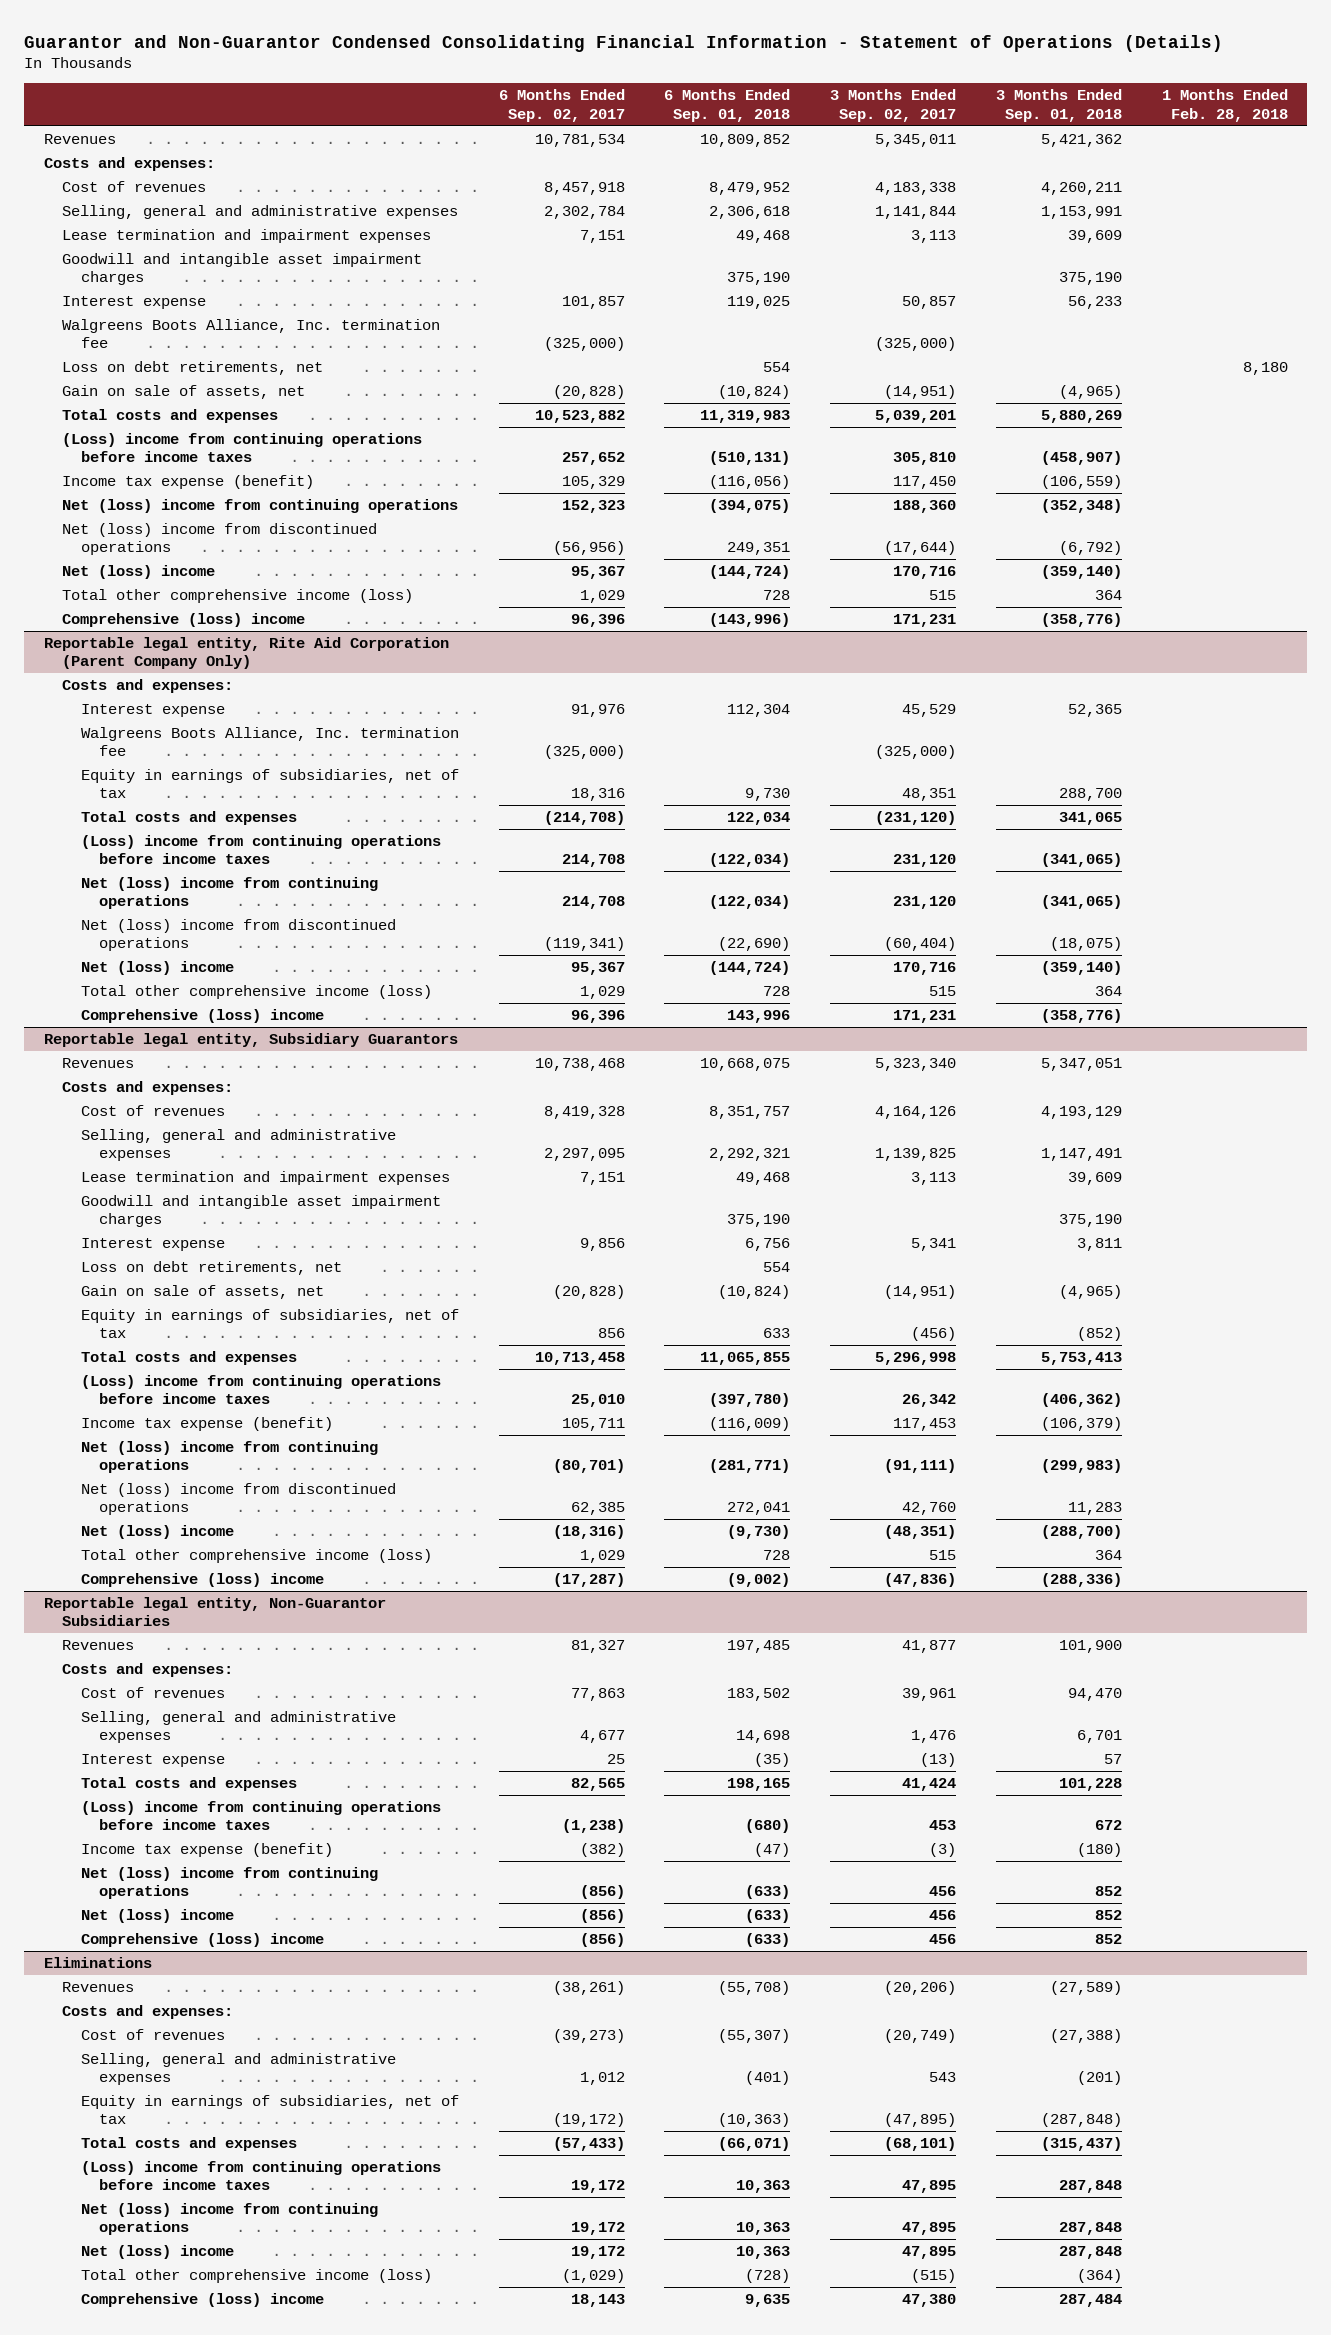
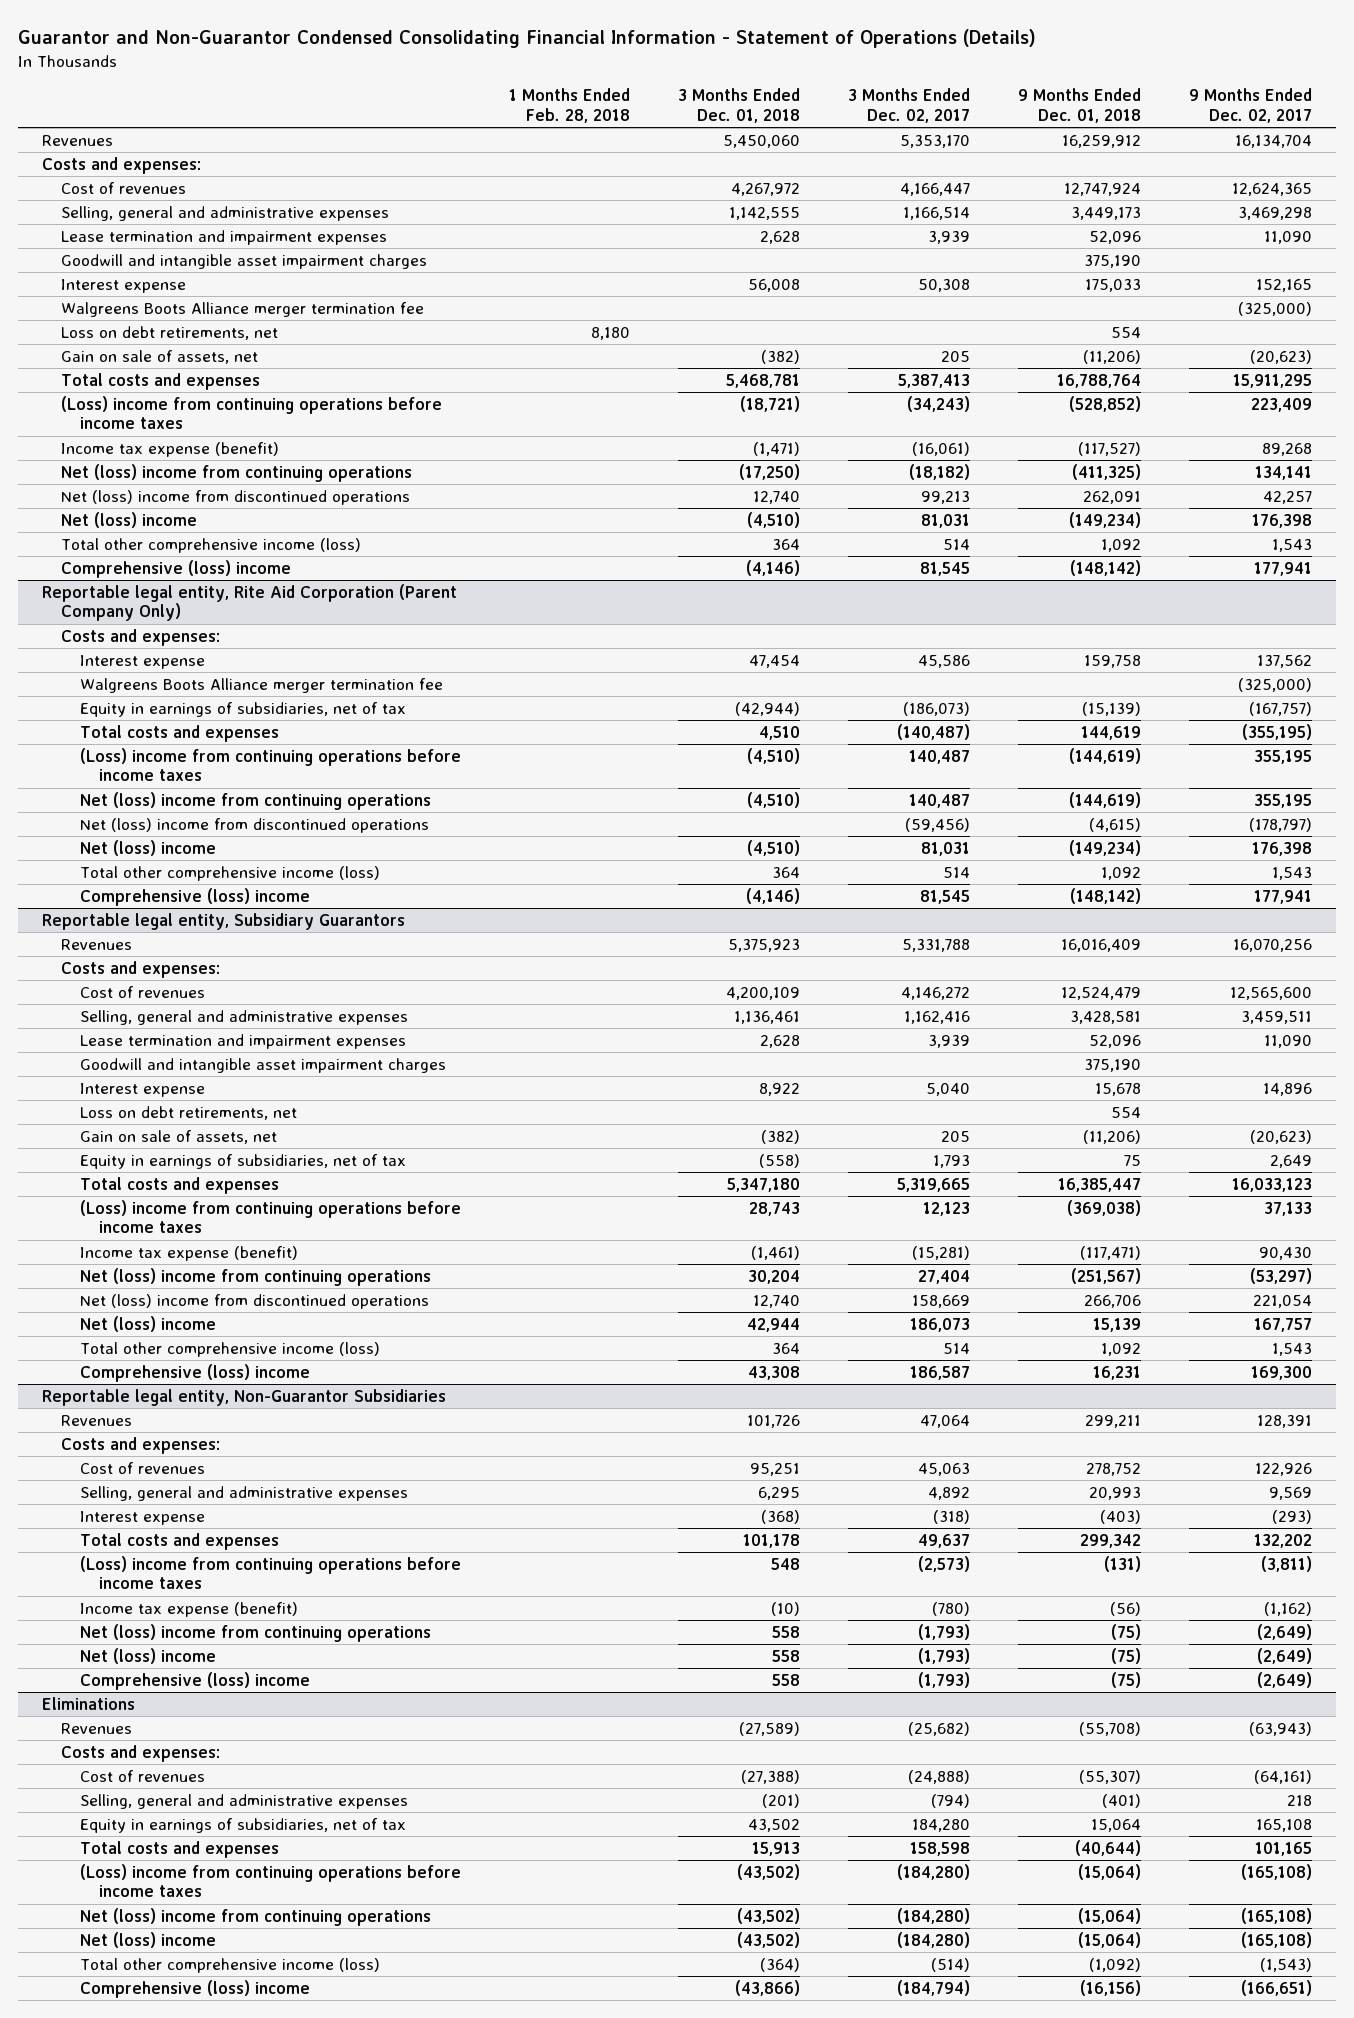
- | 6 Months Ended Sep. 02, 2017 | 6 Months Ended Sep. 01, 2018 | 3 Months Ended Sep. 02, 2017 | 3 Months Ended Sep. 01, 2018 | 1 Months Ended Feb. 28, 2018
+ | 1 Months Ended Feb. 28, 2018 | 3 Months Ended Dec. 01, 2018 | 3 Months Ended Dec. 02, 2017 | 9 Months Ended Dec. 01, 2018 | 9 Months Ended Dec. 02, 2017
- Walgreens Boots Alliance, Inc. termination fee | (325,000) | | (325,000) | |
+ Walgreens Boots Alliance merger termination fee | | | | | (325,000)
@ Reportable legal entity, Rite Aid Corporation (Parent Company Only)
- Walgreens Boots Alliance, Inc. termination fee | (325,000) | | (325,000) | |
+ Walgreens Boots Alliance merger termination fee | | | | | (325,000)

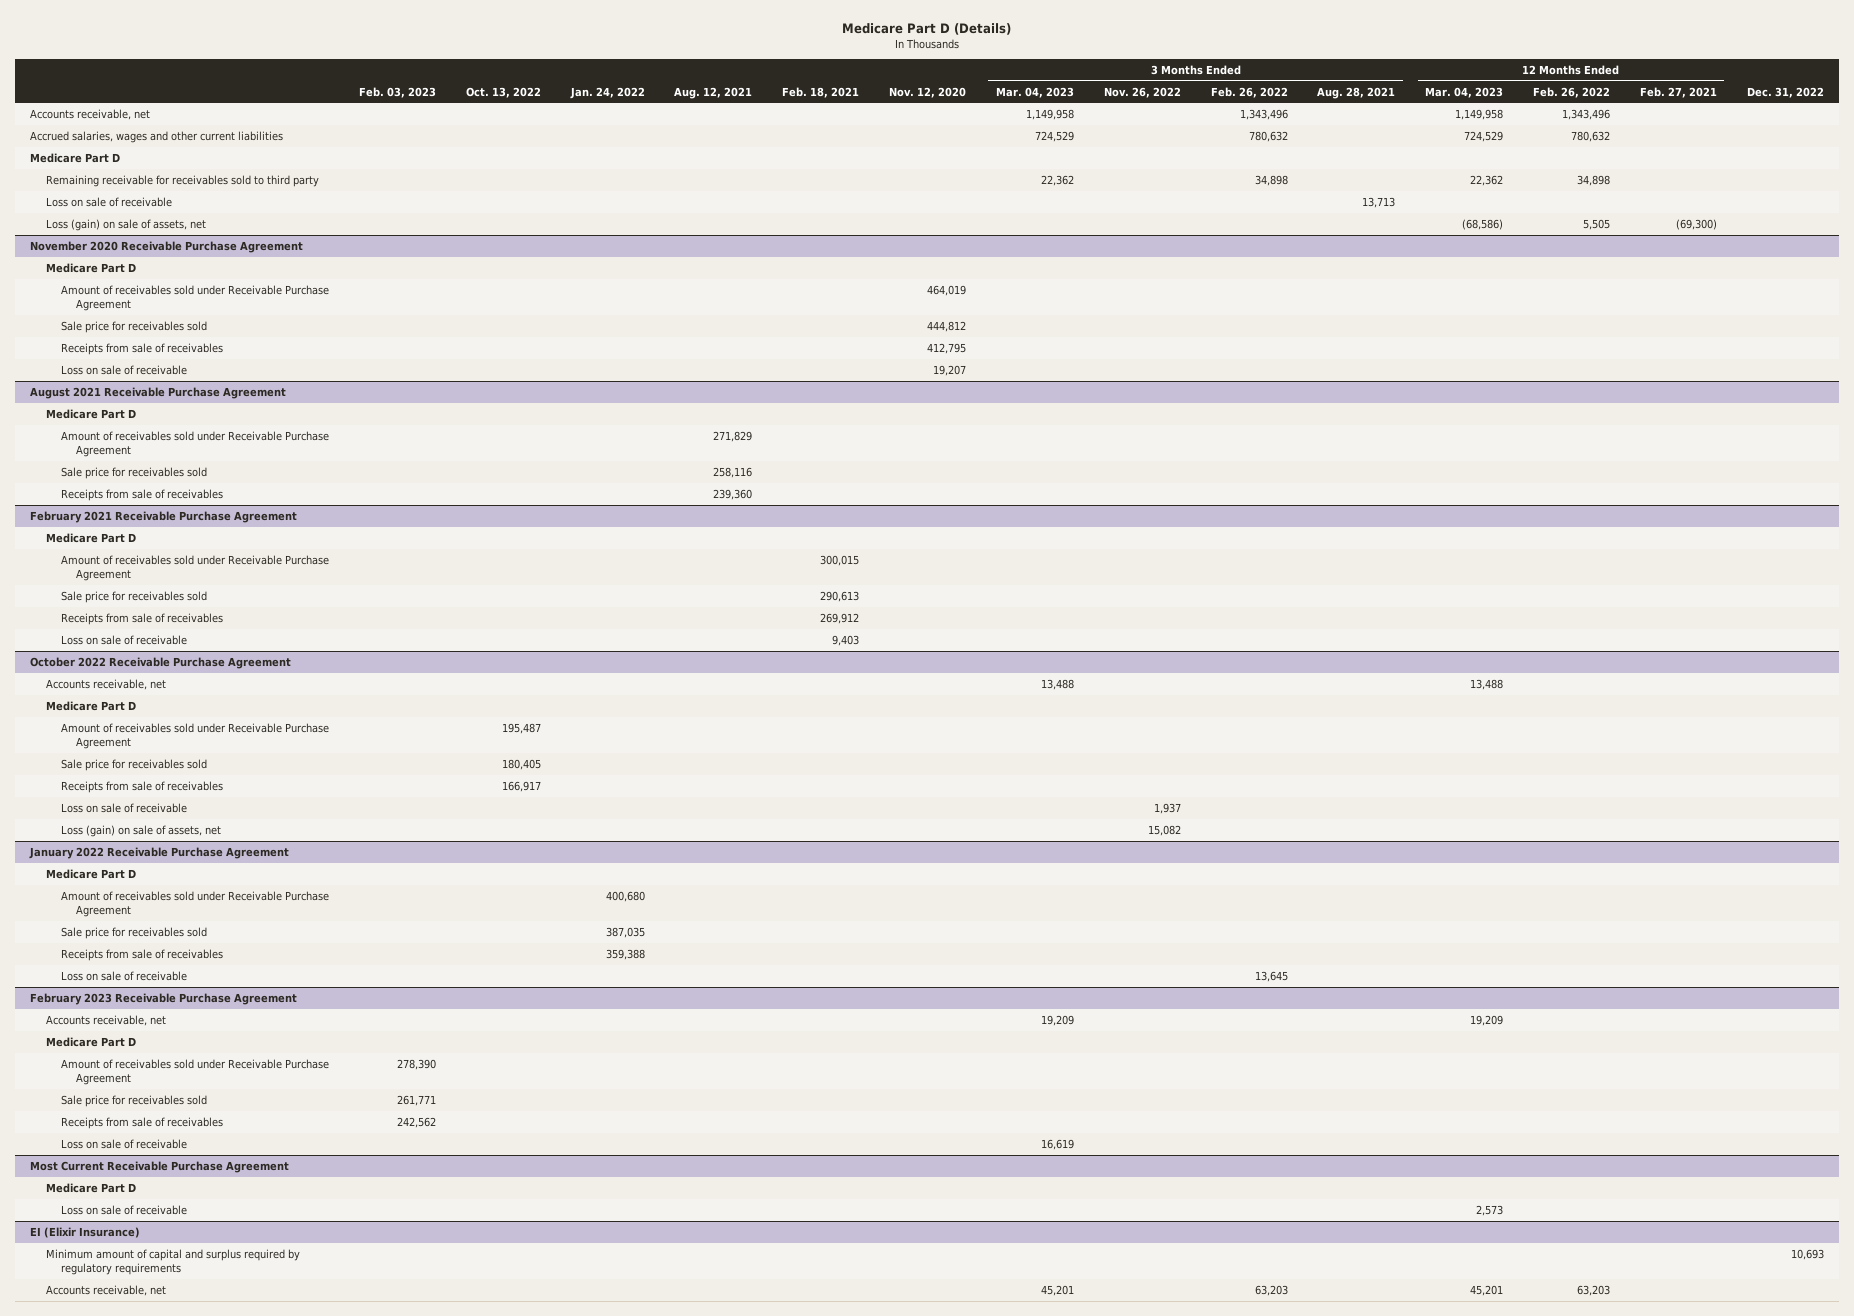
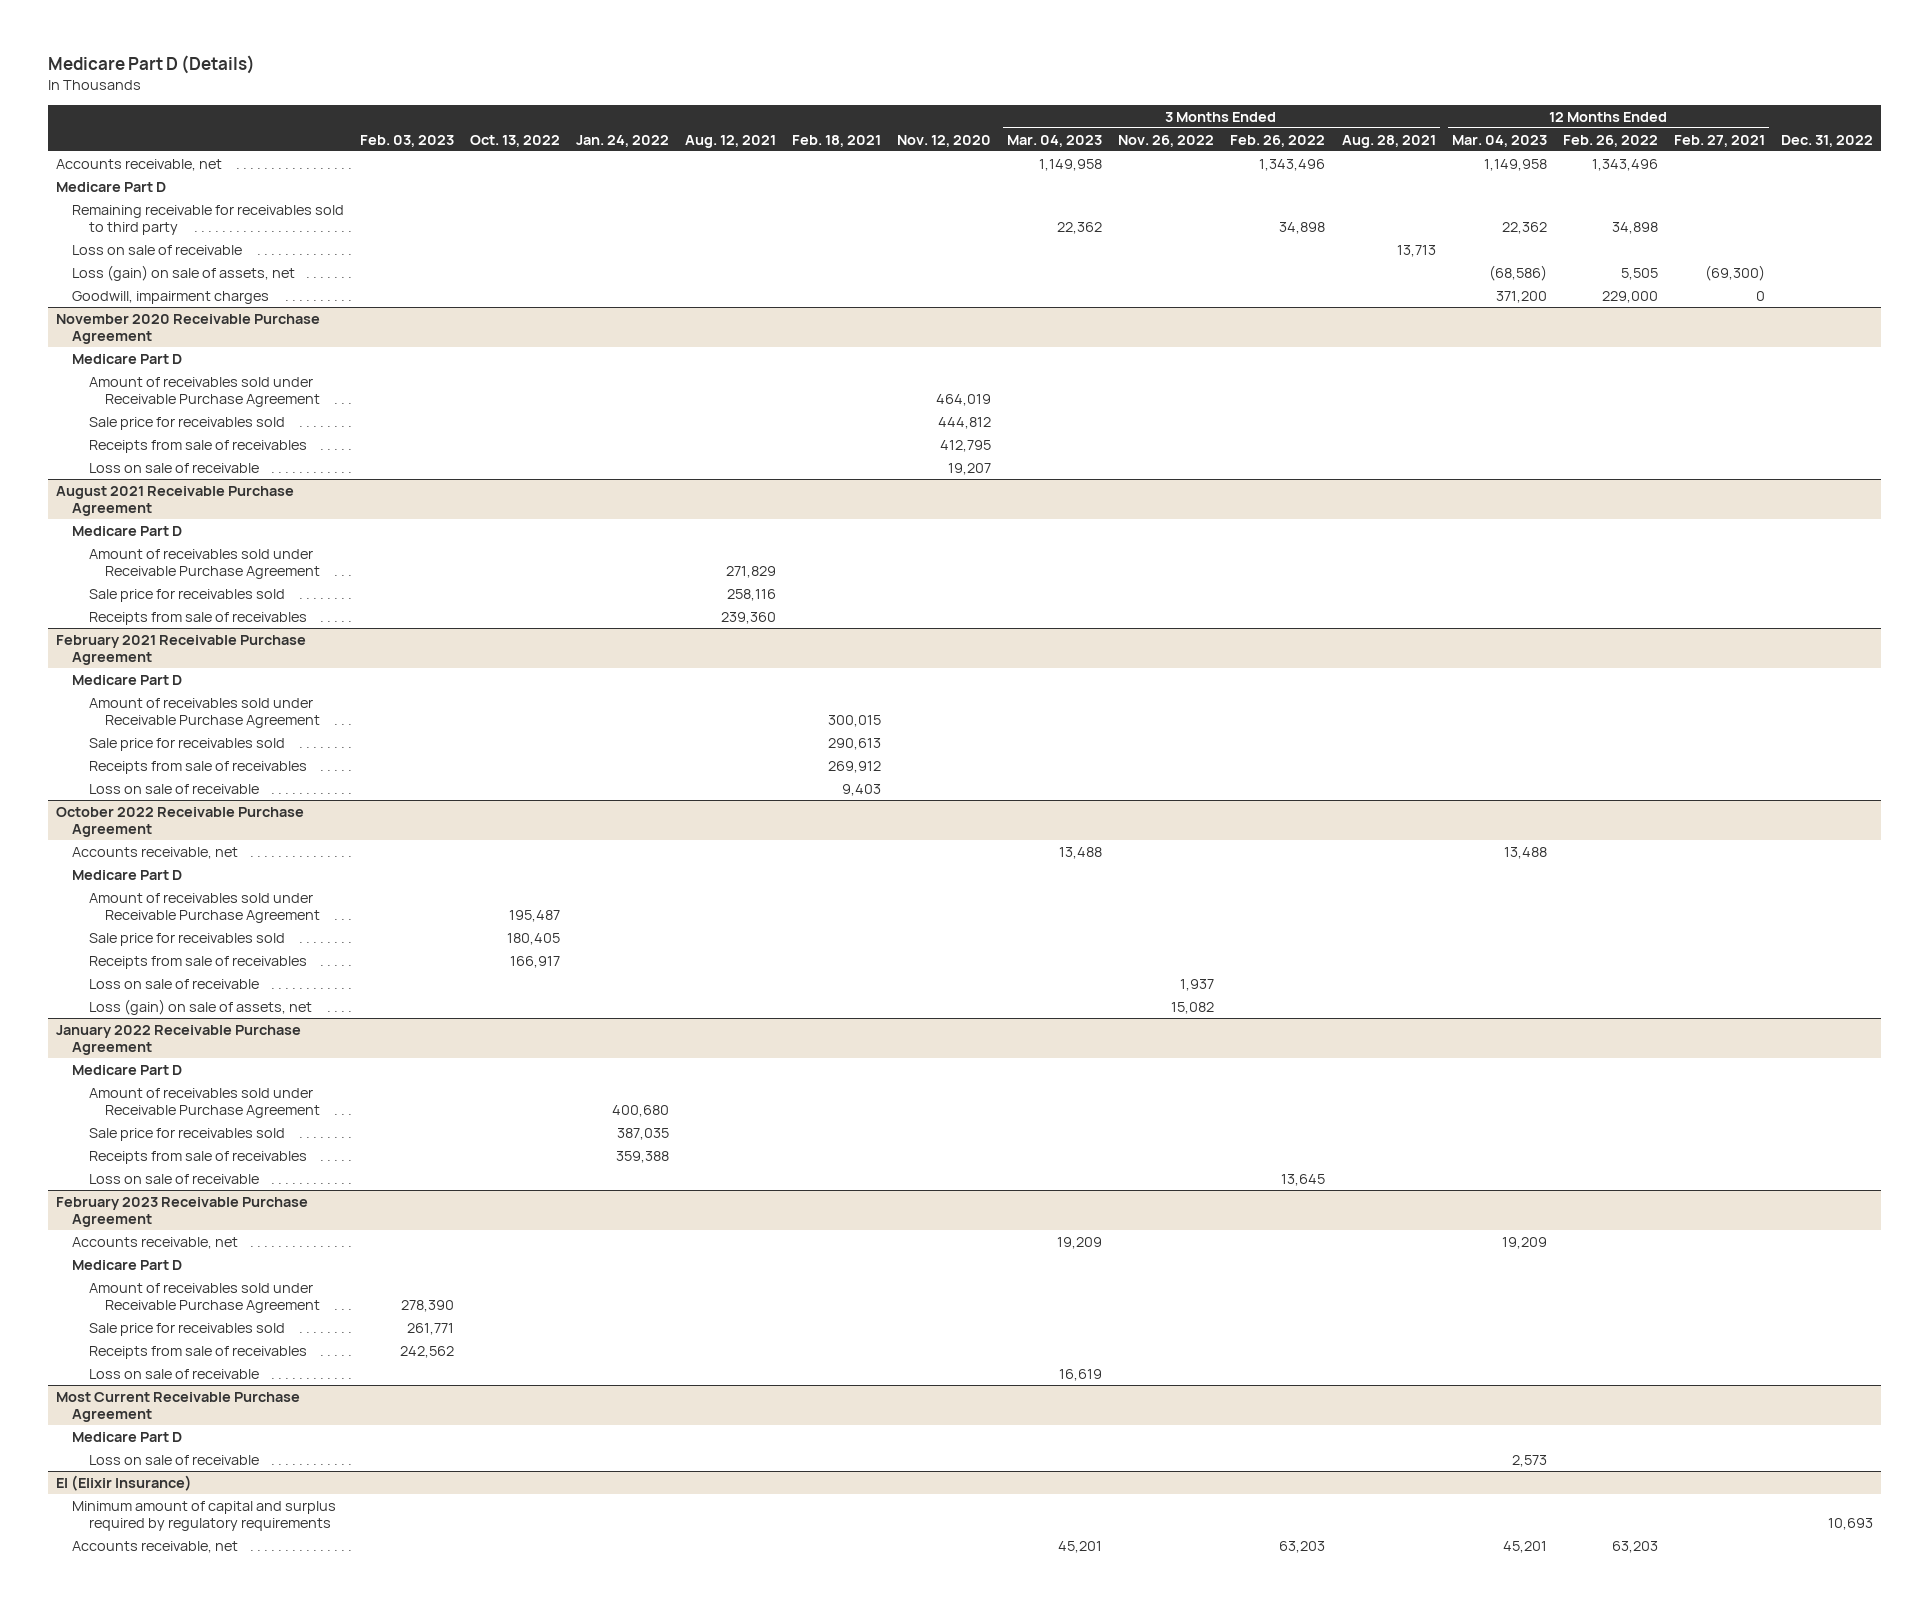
- Accrued salaries, wages and other current liabilities | | | | | | | 724,529 | | 780,632 | | 724,529 | 780,632 | |
+ Goodwill, impairment charges | | | | | | | | | | | 371,200 | 229,000 | 0 |

